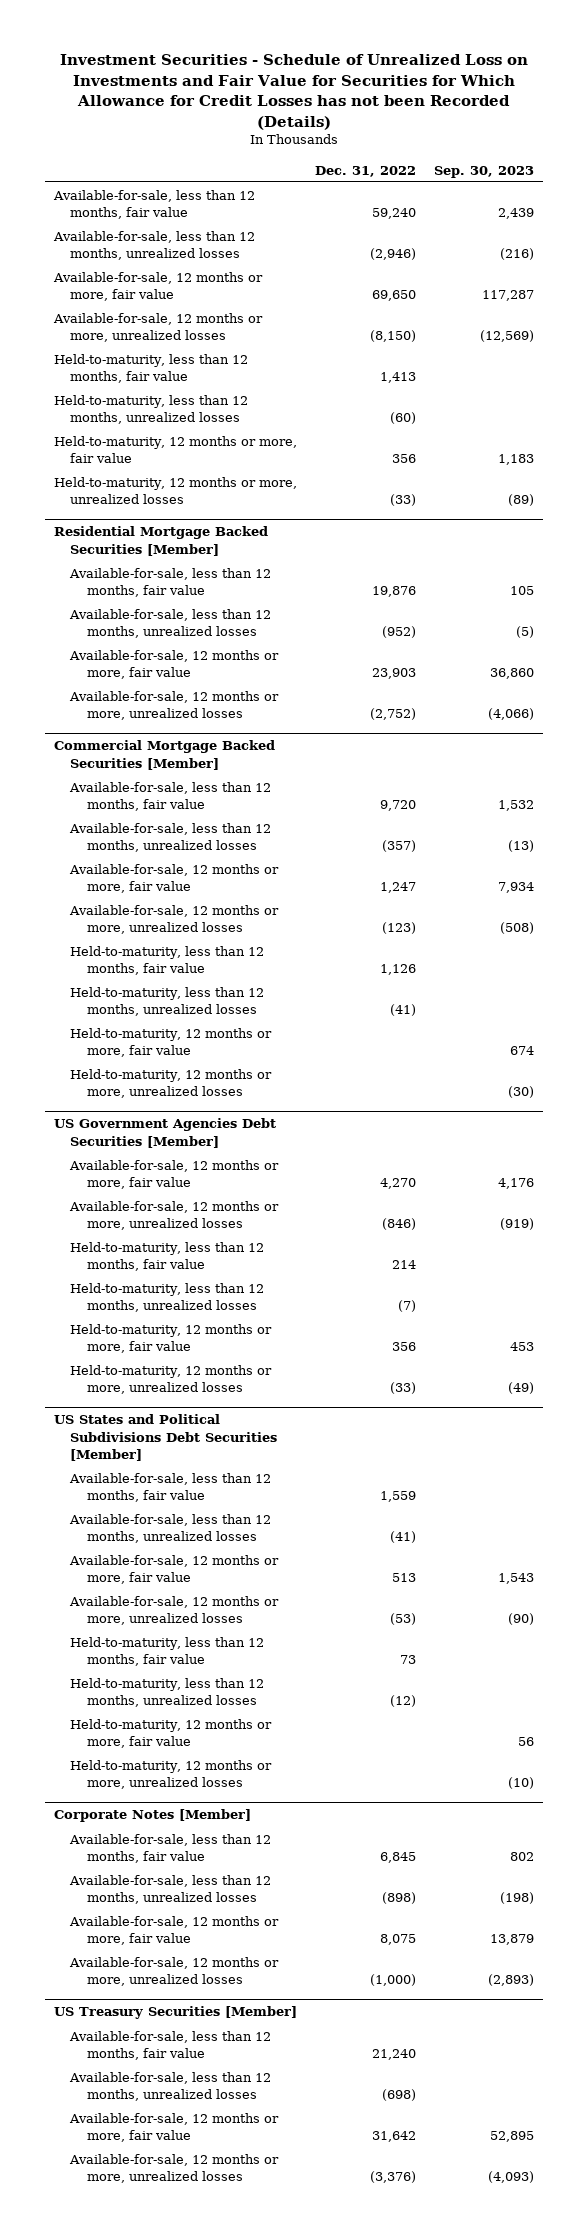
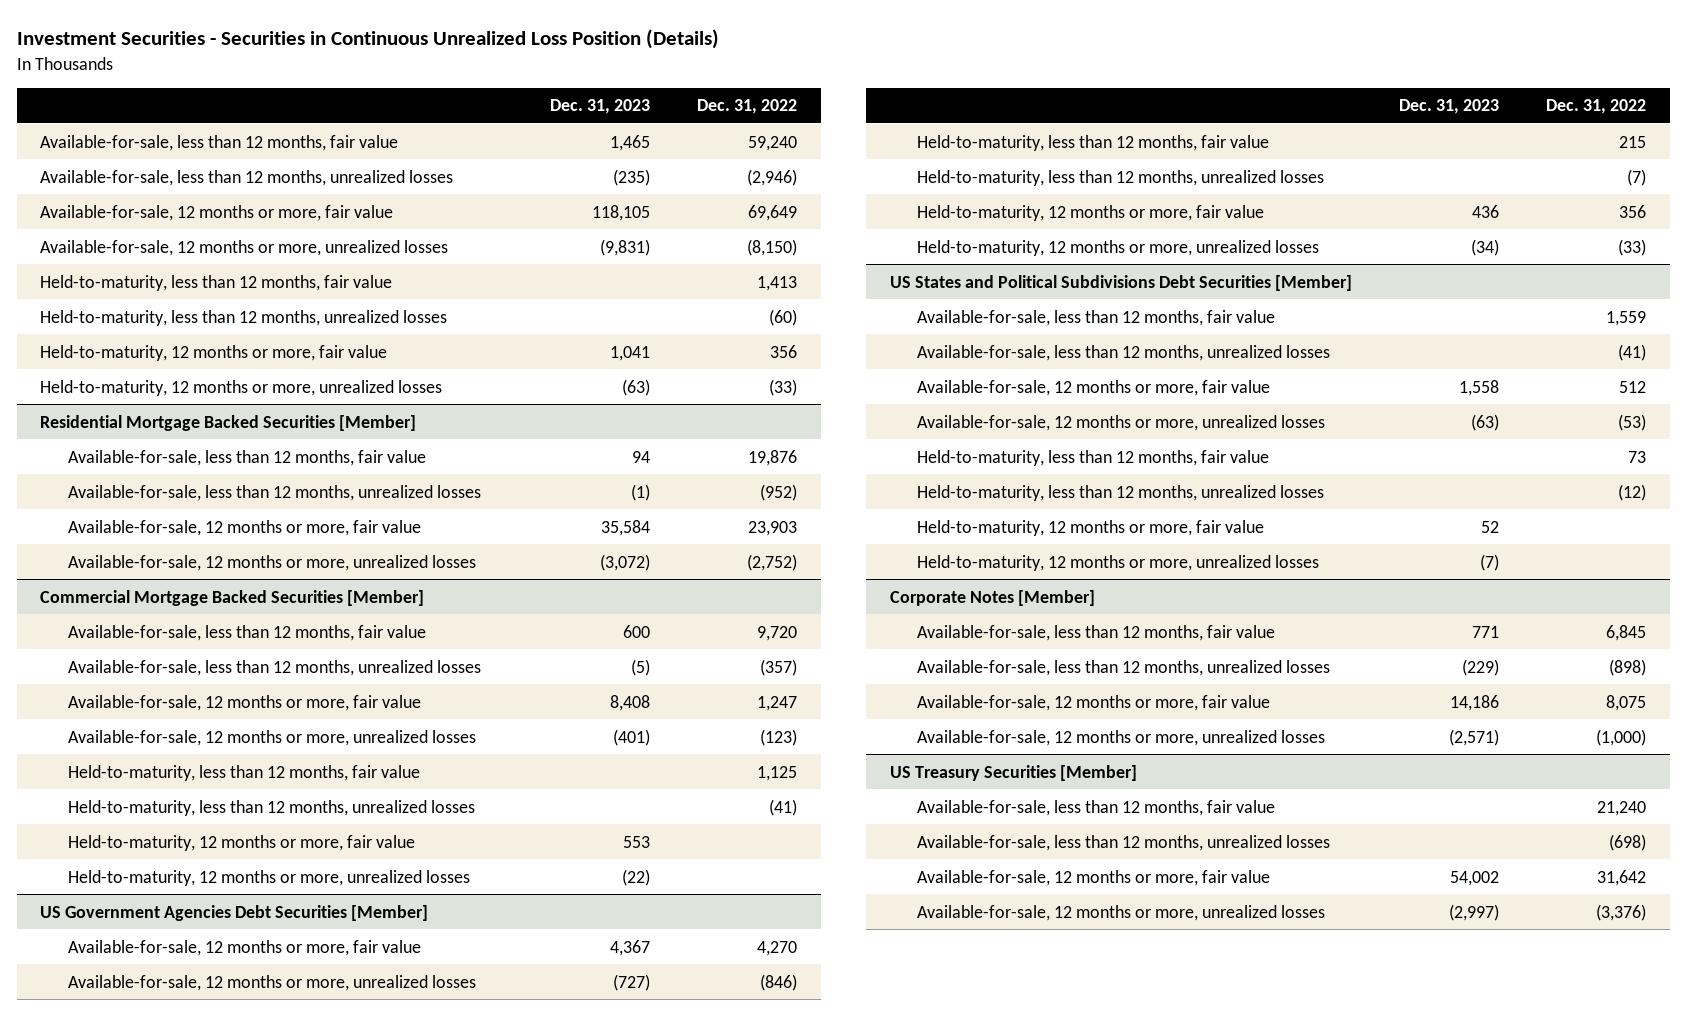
- Investment Securities - Schedule of Unrealized Loss on Investments and Fair Value for Securities for Which Allowance for Credit Losses has not been Recorded (Details)
+ Investment Securities - Securities in Continuous Unrealized Loss Position (Details)
- | Dec. 31, 2022 | Sep. 30, 2023
+ | Dec. 31, 2023 | Dec. 31, 2022
- Available-for-sale, 12 months or more, fair value | 69,650 | 117,287
+ Available-for-sale, 12 months or more, fair value | 118,105 | 69,649
@ Commercial Mortgage Backed Securities [Member]
- Held-to-maturity, less than 12 months, fair value | 1,126 |
+ Held-to-maturity, less than 12 months, fair value | | 1,125
@ US Government Agencies Debt Securities [Member]
- Held-to-maturity, less than 12 months, fair value | 214 |
+ Held-to-maturity, less than 12 months, fair value | | 215
@ US States and Political Subdivisions Debt Securities [Member]
- Available-for-sale, 12 months or more, fair value | 513 | 1,543
+ Available-for-sale, 12 months or more, fair value | 1,558 | 512

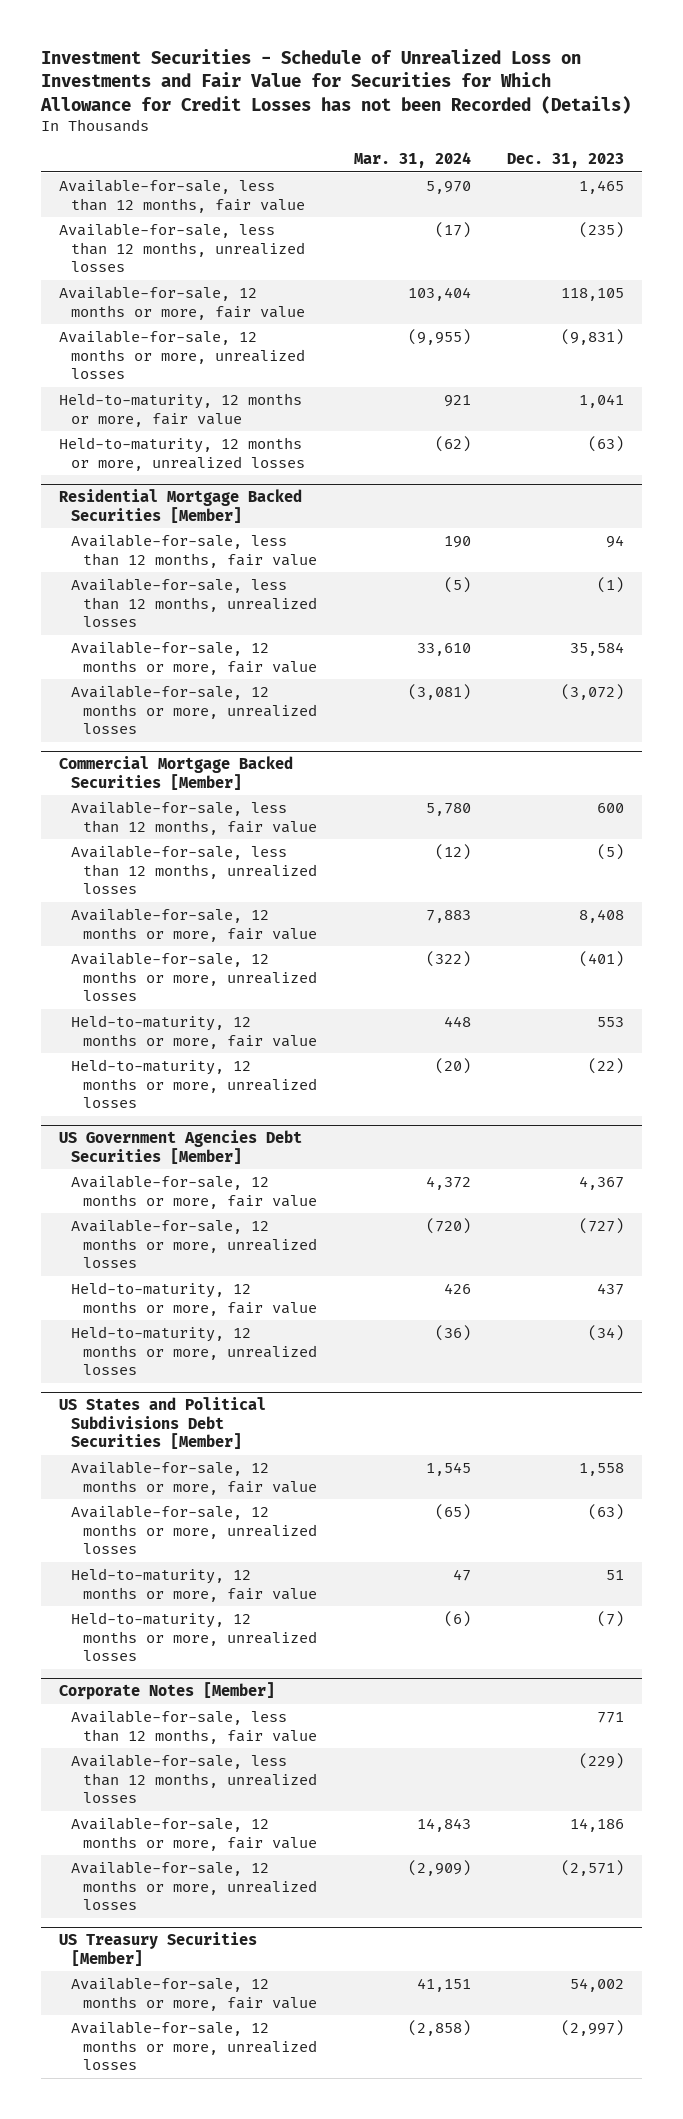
- Investment Securities - Securities in Continuous Unrealized Loss Position (Details)
+ Investment Securities - Schedule of Unrealized Loss on Investments and Fair Value for Securities for Which Allowance for Credit Losses has not been Recorded (Details)
- | Dec. 31, 2023 | Dec. 31, 2022
+ | Mar. 31, 2024 | Dec. 31, 2023
- Held-to-maturity, less than 12 months, fair value | | 1,413
- Held-to-maturity, less than 12 months, unrealized losses | | (60)
@ Commercial Mortgage Backed Securities [Member]
- Held-to-maturity, less than 12 months, fair value | | 1,125
- Held-to-maturity, less than 12 months, unrealized losses | | (41)
@ US Government Agencies Debt Securities [Member]
- Held-to-maturity, less than 12 months, fair value | | 215
- Held-to-maturity, less than 12 months, unrealized losses | | (7)
- Held-to-maturity, 12 months or more, fair value | 436 | 356
+ Held-to-maturity, 12 months or more, fair value | 426 | 437
@ US States and Political Subdivisions Debt Securities [Member]
- Available-for-sale, less than 12 months, fair value | | 1,559
- Available-for-sale, less than 12 months, unrealized losses | | (41)
- Held-to-maturity, less than 12 months, fair value | | 73
- Held-to-maturity, less than 12 months, unrealized losses | | (12)
- Held-to-maturity, 12 months or more, fair value | 52 |
+ Held-to-maturity, 12 months or more, fair value | 47 | 51
@ US Treasury Securities [Member]
- Available-for-sale, less than 12 months, fair value | | 21,240
- Available-for-sale, less than 12 months, unrealized losses | | (698)

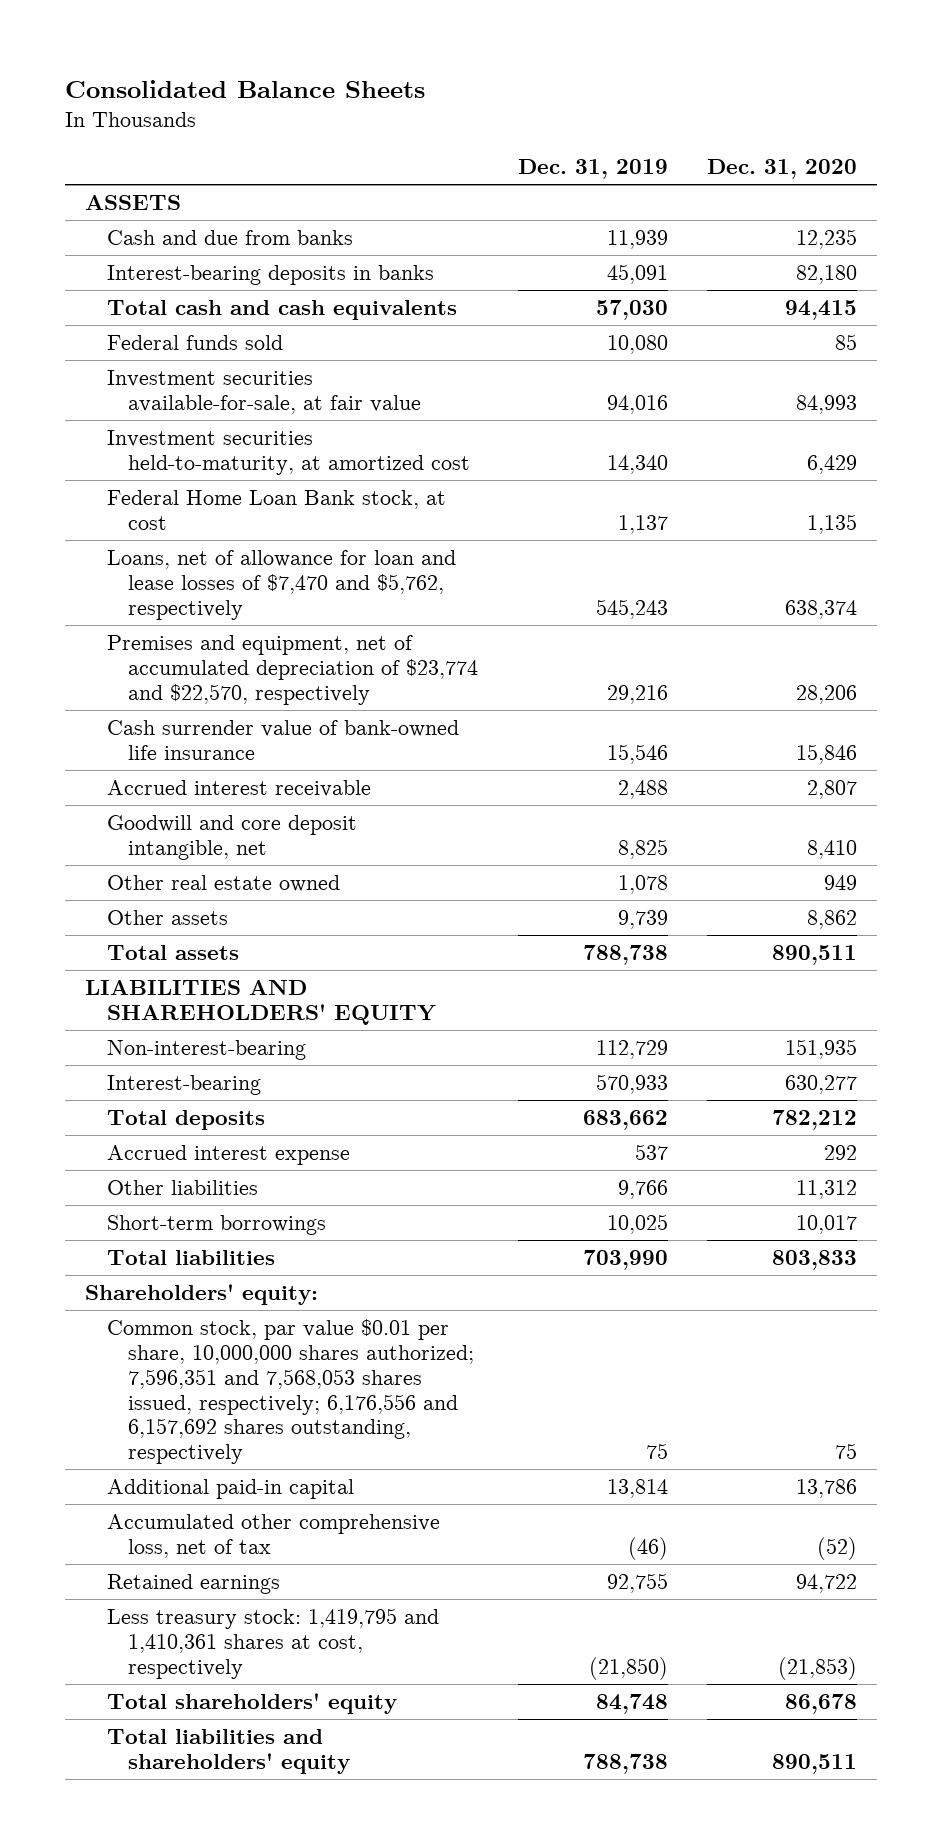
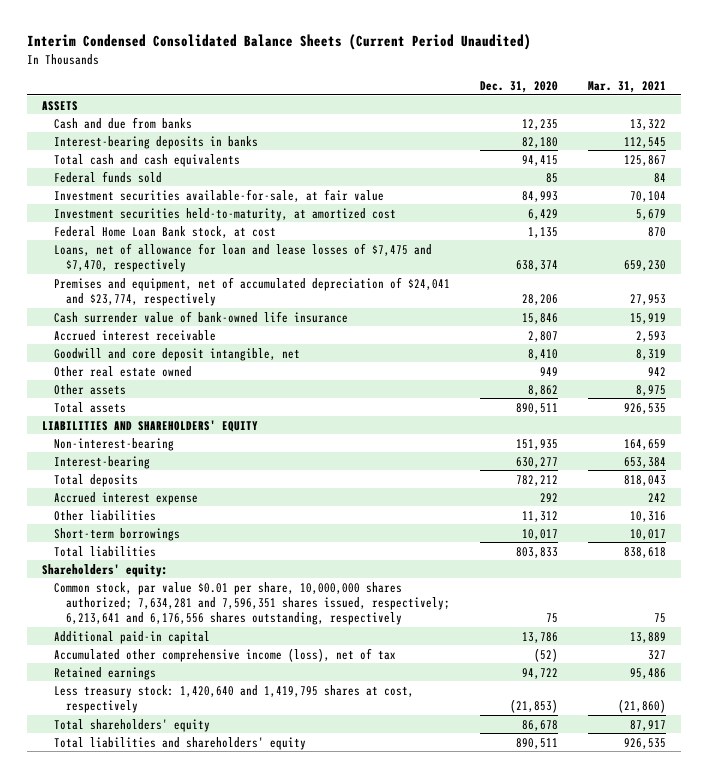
- Consolidated Balance Sheets
+ Interim Condensed Consolidated Balance Sheets (Current Period Unaudited)
- | Dec. 31, 2019 | Dec. 31, 2020
+ | Dec. 31, 2020 | Mar. 31, 2021
- Loans, net of allowance for loan and lease losses of $7,470 and $5,762, respectively | 545,243 | 638,374
- Premises and equipment, net of accumulated depreciation of $23,774 and $22,570, respectively | 29,216 | 28,206
+ Loans, net of allowance for loan and lease losses of $7,475 and $7,470, respectively | 638,374 | 659,230
+ Premises and equipment, net of accumulated depreciation of $24,041 and $23,774, respectively | 28,206 | 27,953
- Common stock, par value $0.01 per share, 10,000,000 shares authorized; 7,596,351 and 7,568,053 shares issued, respectively; 6,176,556 and 6,157,692 shares outstanding, respectively | 75 | 75
+ Common stock, par value $0.01 per share, 10,000,000 shares authorized; 7,634,281 and 7,596,351 shares issued, respectively; 6,213,641 and 6,176,556 shares outstanding, respectively | 75 | 75
- Accumulated other comprehensive loss, net of tax | (46) | (52)
+ Accumulated other comprehensive income (loss), net of tax | (52) | 327
- Less treasury stock: 1,419,795 and 1,410,361 shares at cost, respectively | (21,850) | (21,853)
+ Less treasury stock: 1,420,640 and 1,419,795 shares at cost, respectively | (21,853) | (21,860)

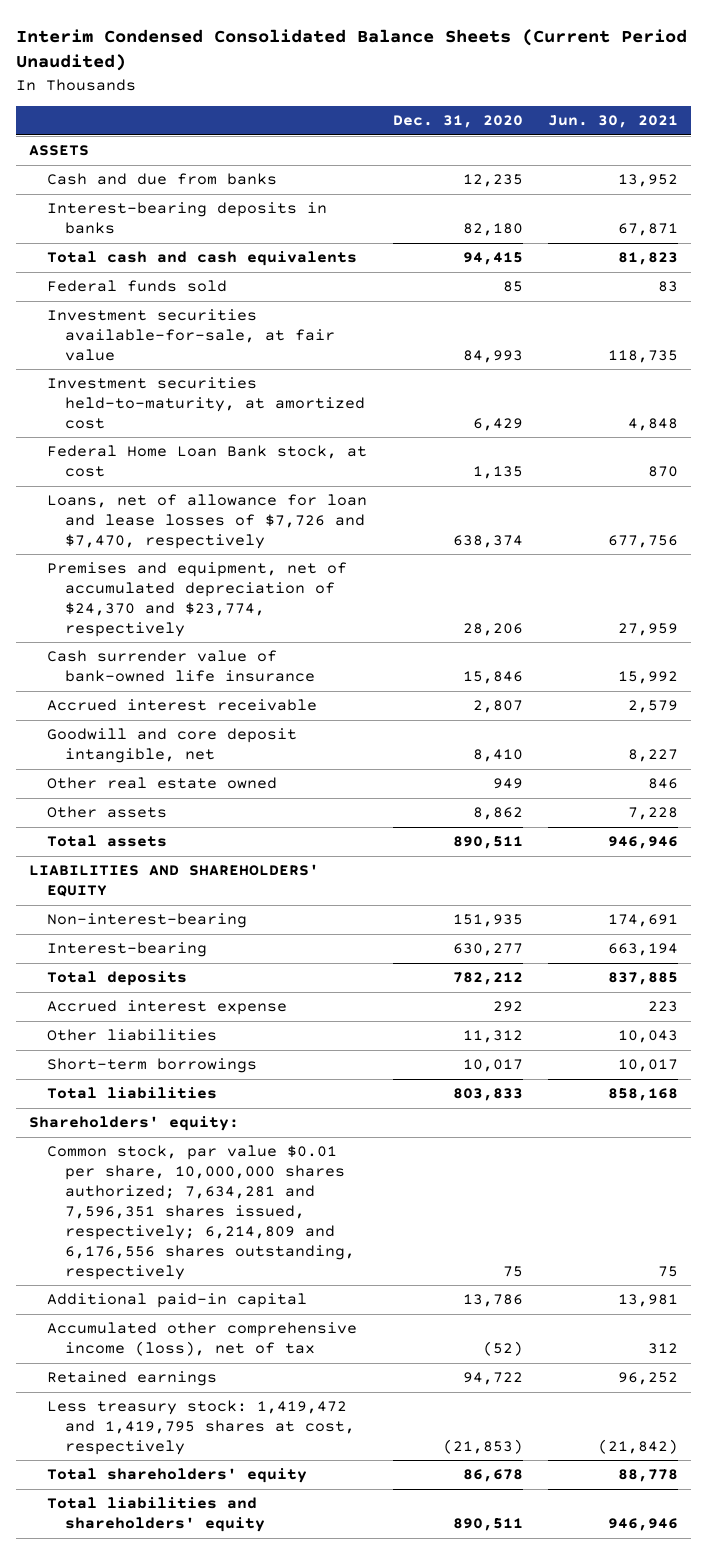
- | Dec. 31, 2020 | Mar. 31, 2021
+ | Dec. 31, 2020 | Jun. 30, 2021
- Loans, net of allowance for loan and lease losses of $7,475 and $7,470, respectively | 638,374 | 659,230
- Premises and equipment, net of accumulated depreciation of $24,041 and $23,774, respectively | 28,206 | 27,953
+ Loans, net of allowance for loan and lease losses of $7,726 and $7,470, respectively | 638,374 | 677,756
+ Premises and equipment, net of accumulated depreciation of $24,370 and $23,774, respectively | 28,206 | 27,959
- Common stock, par value $0.01 per share, 10,000,000 shares authorized; 7,634,281 and 7,596,351 shares issued, respectively; 6,213,641 and 6,176,556 shares outstanding, respectively | 75 | 75
+ Common stock, par value $0.01 per share, 10,000,000 shares authorized; 7,634,281 and 7,596,351 shares issued, respectively; 6,214,809 and 6,176,556 shares outstanding, respectively | 75 | 75
- Less treasury stock: 1,420,640 and 1,419,795 shares at cost, respectively | (21,853) | (21,860)
+ Less treasury stock: 1,419,472 and 1,419,795 shares at cost, respectively | (21,853) | (21,842)

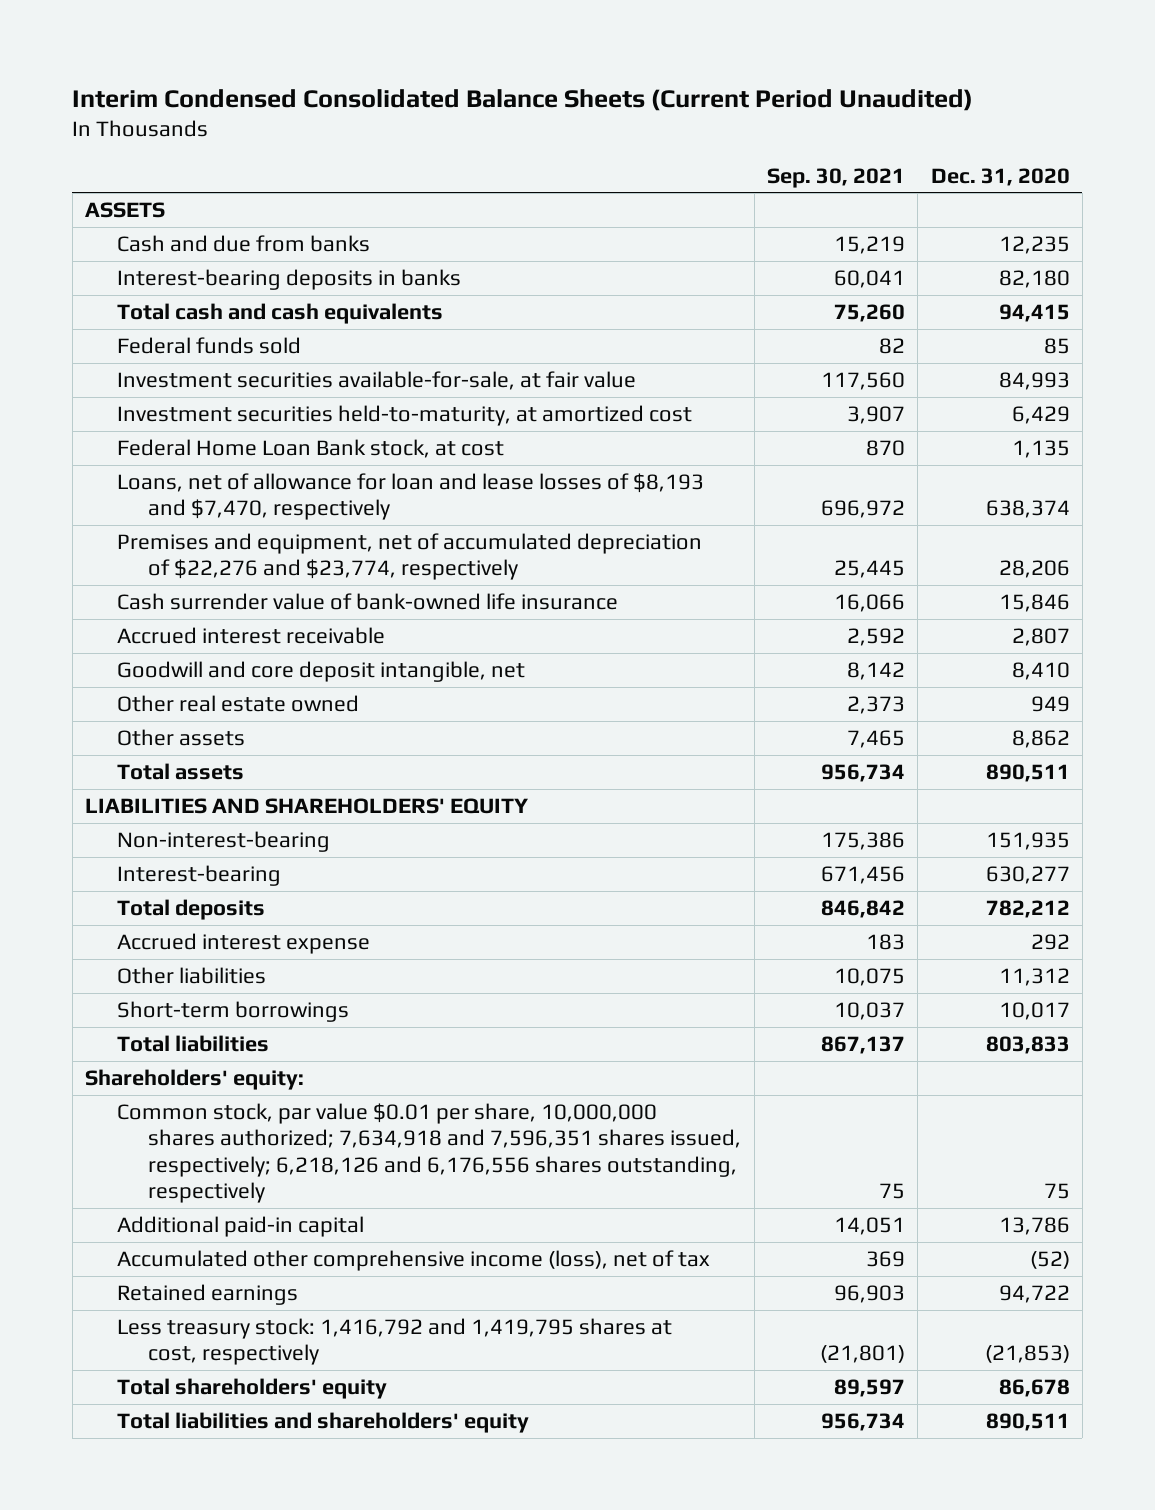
- | Dec. 31, 2020 | Jun. 30, 2021
+ | Sep. 30, 2021 | Dec. 31, 2020
- Loans, net of allowance for loan and lease losses of $7,726 and $7,470, respectively | 638,374 | 677,756
- Premises and equipment, net of accumulated depreciation of $24,370 and $23,774, respectively | 28,206 | 27,959
+ Loans, net of allowance for loan and lease losses of $8,193 and $7,470, respectively | 696,972 | 638,374
+ Premises and equipment, net of accumulated depreciation of $22,276 and $23,774, respectively | 25,445 | 28,206
- Common stock, par value $0.01 per share, 10,000,000 shares authorized; 7,634,281 and 7,596,351 shares issued, respectively; 6,214,809 and 6,176,556 shares outstanding, respectively | 75 | 75
+ Common stock, par value $0.01 per share, 10,000,000 shares authorized; 7,634,918 and 7,596,351 shares issued, respectively; 6,218,126 and 6,176,556 shares outstanding, respectively | 75 | 75
- Less treasury stock: 1,419,472 and 1,419,795 shares at cost, respectively | (21,853) | (21,842)
+ Less treasury stock: 1,416,792 and 1,419,795 shares at cost, respectively | (21,801) | (21,853)

